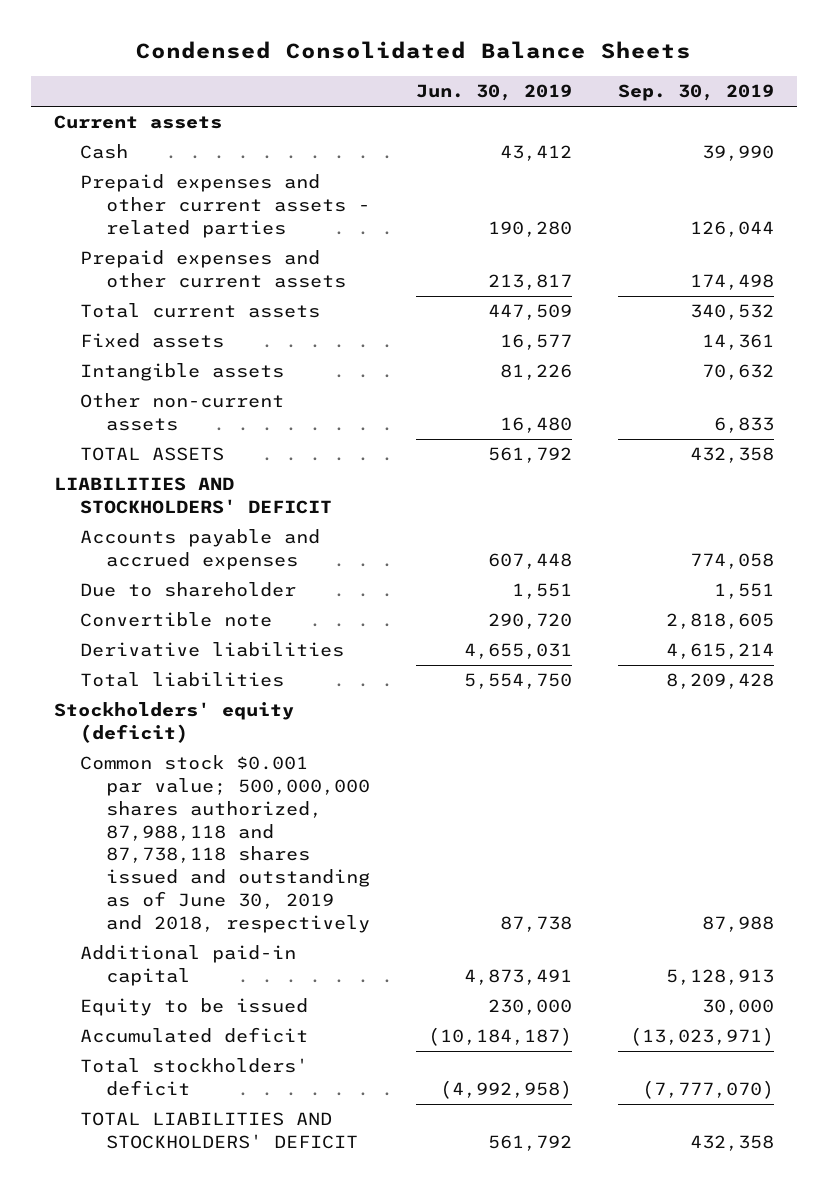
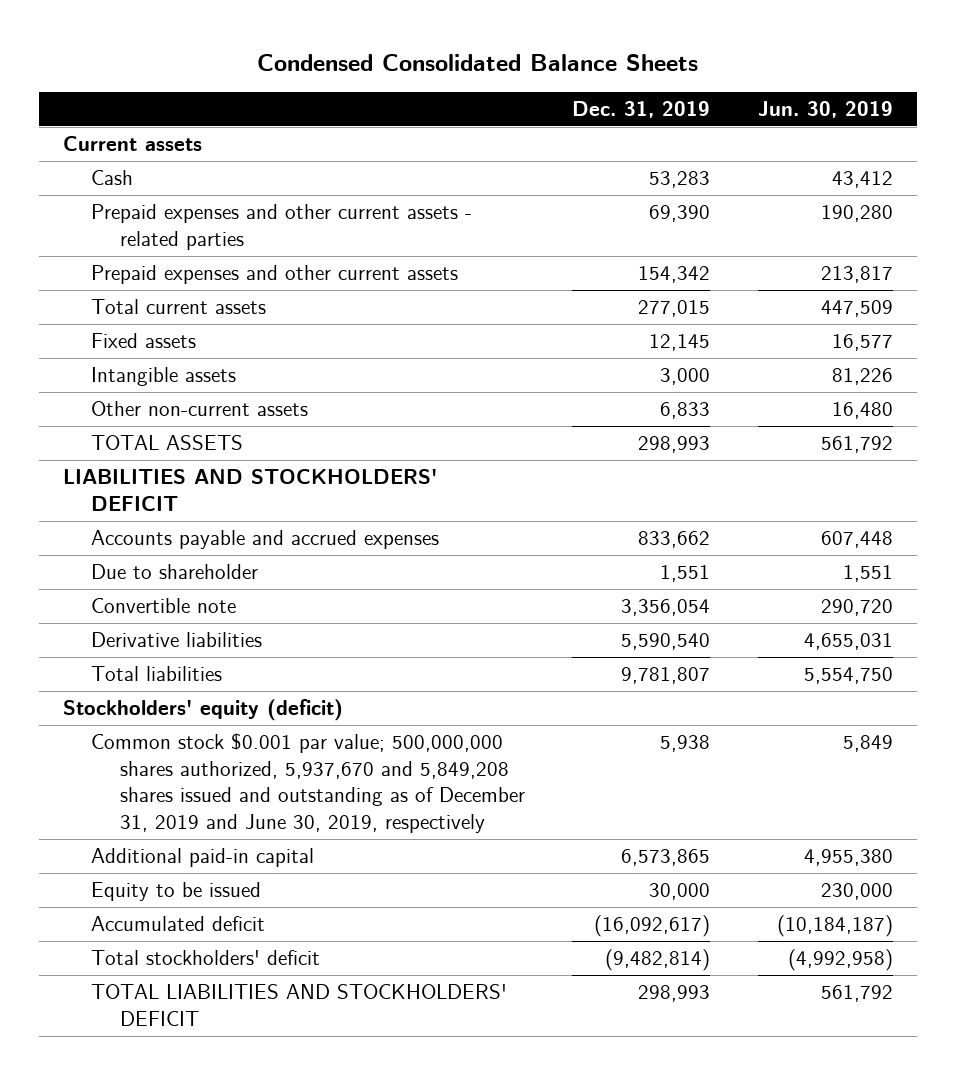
- | Jun. 30, 2019 | Sep. 30, 2019
+ | Dec. 31, 2019 | Jun. 30, 2019
- Common stock $0.001 par value; 500,000,000 shares authorized, 87,988,118 and 87,738,118 shares issued and outstanding as of June 30, 2019 and 2018, respectively | 87,738 | 87,988
- Additional paid-in capital | 4,873,491 | 5,128,913
+ Common stock $0.001 par value; 500,000,000 shares authorized, 5,937,670 and 5,849,208 shares issued and outstanding as of December 31, 2019 and June 30, 2019, respectively | 5,938 | 5,849
+ Additional paid-in capital | 6,573,865 | 4,955,380

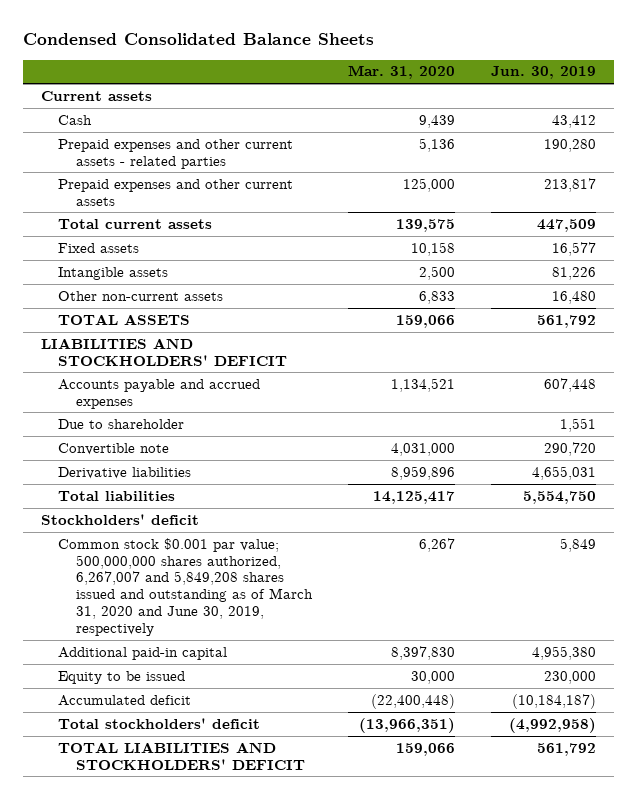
- | Dec. 31, 2019 | Jun. 30, 2019
+ | Mar. 31, 2020 | Jun. 30, 2019
- Stockholders' equity (deficit)
- Common stock $0.001 par value; 500,000,000 shares authorized, 5,937,670 and 5,849,208 shares issued and outstanding as of December 31, 2019 and June 30, 2019, respectively | 5,938 | 5,849
+ Stockholders' deficit
+ Common stock $0.001 par value; 500,000,000 shares authorized, 6,267,007 and 5,849,208 shares issued and outstanding as of March 31, 2020 and June 30, 2019, respectively | 6,267 | 5,849

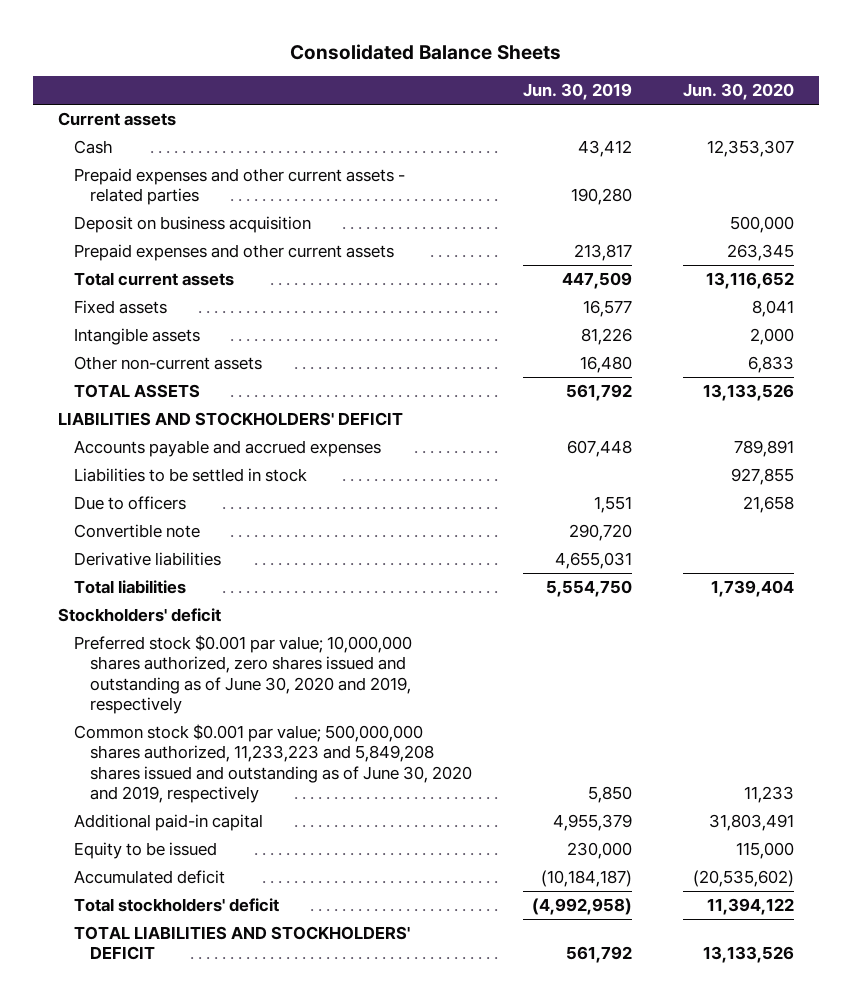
- Condensed Consolidated Balance Sheets
+ Consolidated Balance Sheets
- | Mar. 31, 2020 | Jun. 30, 2019
+ | Jun. 30, 2019 | Jun. 30, 2020
+ Deposit on business acquisition | | 500,000
- Due to shareholder | | 1,551
+ Liabilities to be settled in stock | | 927,855
+ Due to officers | 1,551 | 21,658
- Common stock $0.001 par value; 500,000,000 shares authorized, 6,267,007 and 5,849,208 shares issued and outstanding as of March 31, 2020 and June 30, 2019, respectively | 6,267 | 5,849
- Additional paid-in capital | 8,397,830 | 4,955,380
+ Preferred stock $0.001 par value; 10,000,000 shares authorized, zero shares issued and outstanding as of June 30, 2020 and 2019, respectively
+ Common stock $0.001 par value; 500,000,000 shares authorized, 11,233,223 and 5,849,208 shares issued and outstanding as of June 30, 2020 and 2019, respectively | 5,850 | 11,233
+ Additional paid-in capital | 4,955,379 | 31,803,491

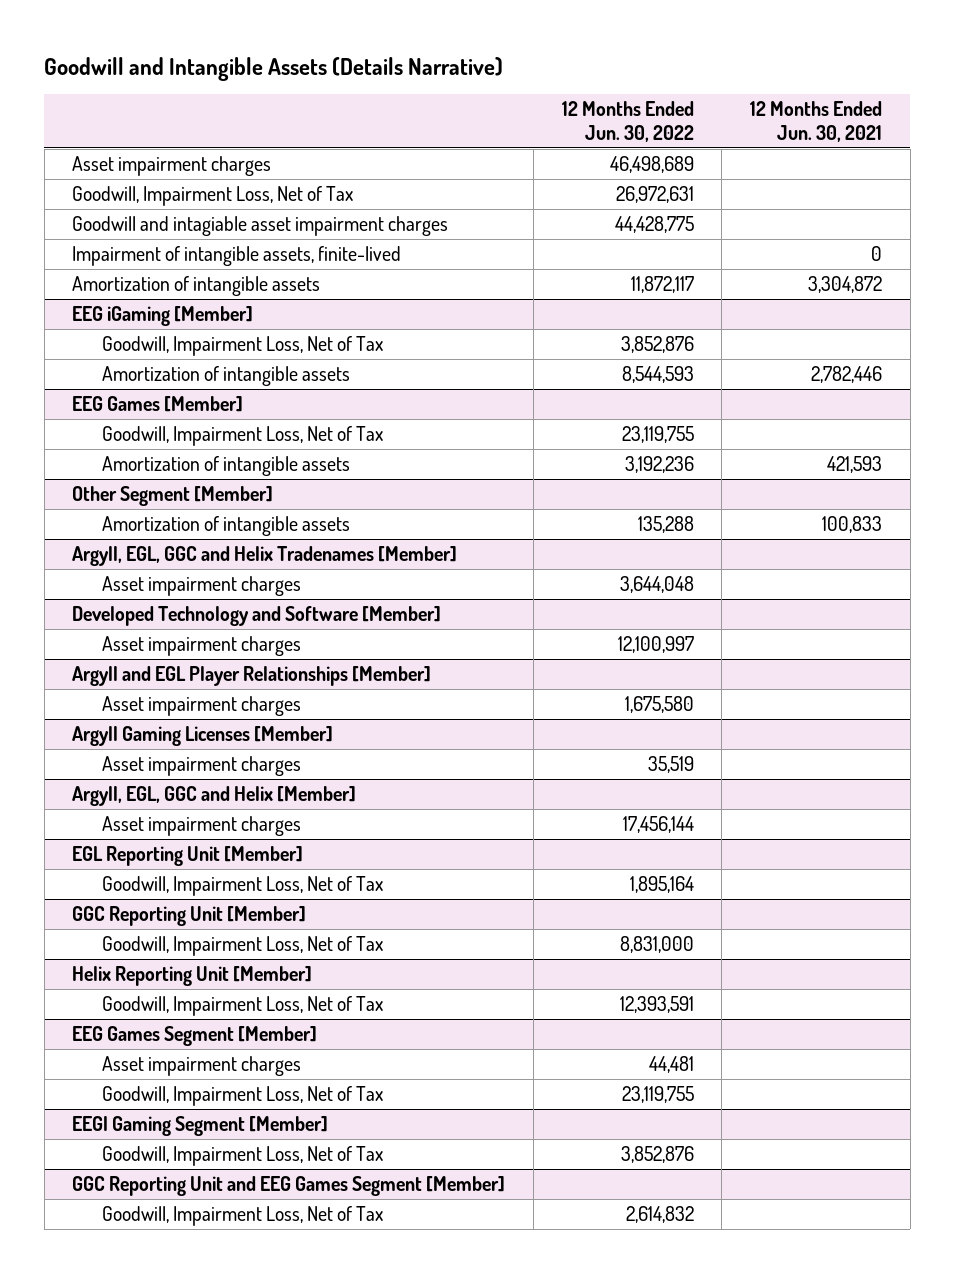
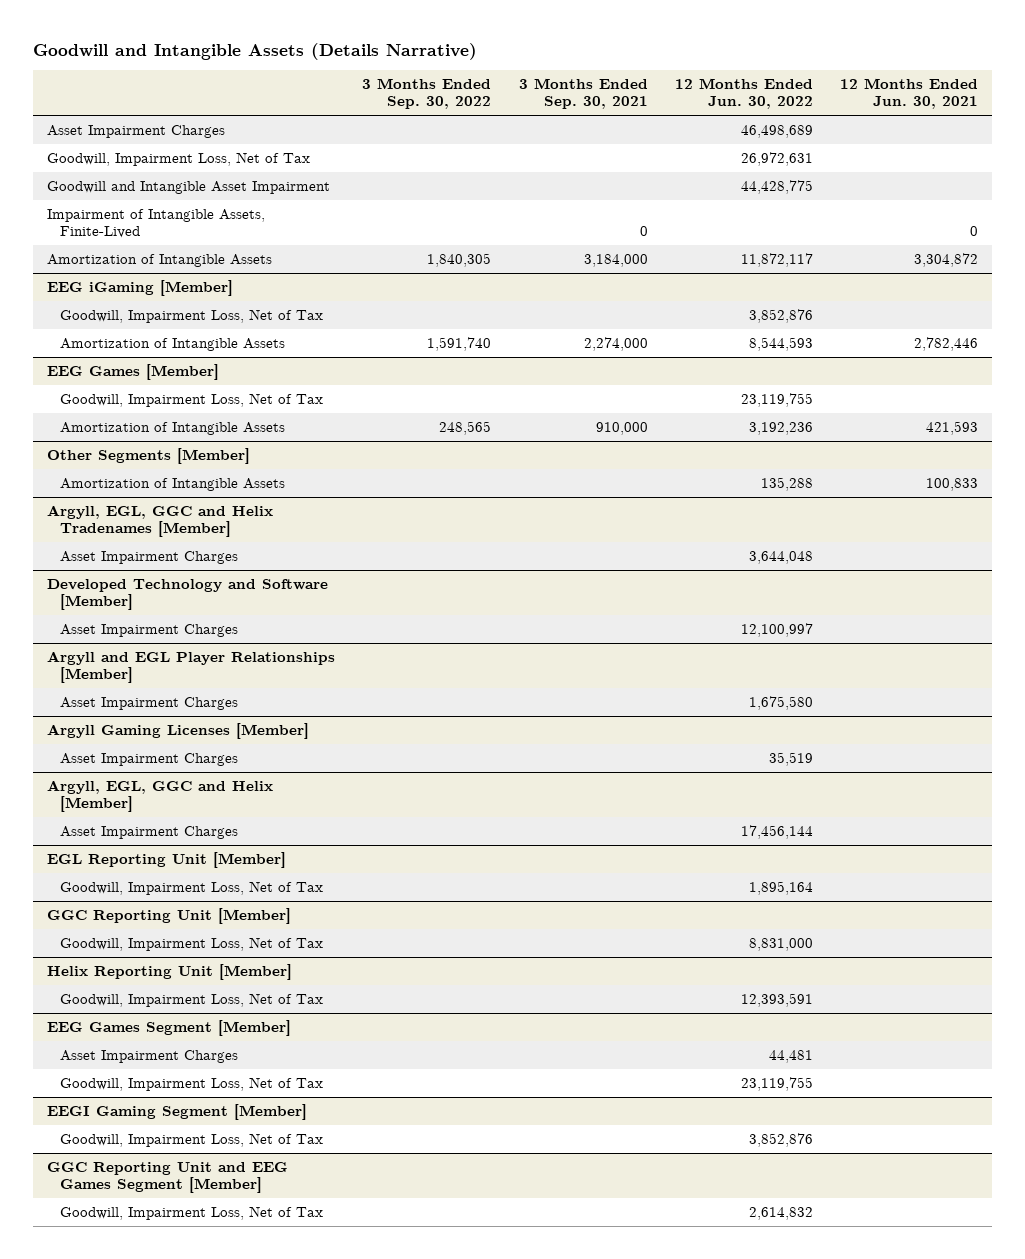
- | 12 Months Ended Jun. 30, 2022 | 12 Months Ended Jun. 30, 2021
+ | 3 Months Ended Sep. 30, 2022 | 3 Months Ended Sep. 30, 2021 | 12 Months Ended Jun. 30, 2022 | 12 Months Ended Jun. 30, 2021
- Asset impairment charges | 46,498,689 |
+ Asset Impairment Charges | | | 46,498,689 |
- Goodwill and intagiable asset impairment charges | 44,428,775 |
- Impairment of intangible assets, finite-lived | | 0
- Amortization of intangible assets | 11,872,117 | 3,304,872
+ Goodwill and Intangible Asset Impairment | | | 44,428,775 |
+ Impairment of Intangible Assets, Finite-Lived | | 0 | | 0
+ Amortization of Intangible Assets | 1,840,305 | 3,184,000 | 11,872,117 | 3,304,872
@ EEG iGaming [Member]
- Amortization of intangible assets | 8,544,593 | 2,782,446
+ Amortization of Intangible Assets | 1,591,740 | 2,274,000 | 8,544,593 | 2,782,446
@ EEG Games [Member]
- Amortization of intangible assets | 3,192,236 | 421,593
- Other Segment [Member]
- Amortization of intangible assets | 135,288 | 100,833
@ EEG Games [Member]
+ Amortization of Intangible Assets | 248,565 | 910,000 | 3,192,236 | 421,593
+ Other Segments [Member]
+ Amortization of Intangible Assets | | | 135,288 | 100,833
@ Argyll, EGL, GGC and Helix Tradenames [Member]
- Asset impairment charges | 3,644,048 |
+ Asset Impairment Charges | | | 3,644,048 |
@ Developed Technology and Software [Member]
- Asset impairment charges | 12,100,997 |
+ Asset Impairment Charges | | | 12,100,997 |
@ Argyll and EGL Player Relationships [Member]
- Asset impairment charges | 1,675,580 |
+ Asset Impairment Charges | | | 1,675,580 |
@ Argyll Gaming Licenses [Member]
- Asset impairment charges | 35,519 |
+ Asset Impairment Charges | | | 35,519 |
@ Argyll, EGL, GGC and Helix [Member]
- Asset impairment charges | 17,456,144 |
+ Asset Impairment Charges | | | 17,456,144 |
@ EEG Games Segment [Member]
- Asset impairment charges | 44,481 |
+ Asset Impairment Charges | | | 44,481 |

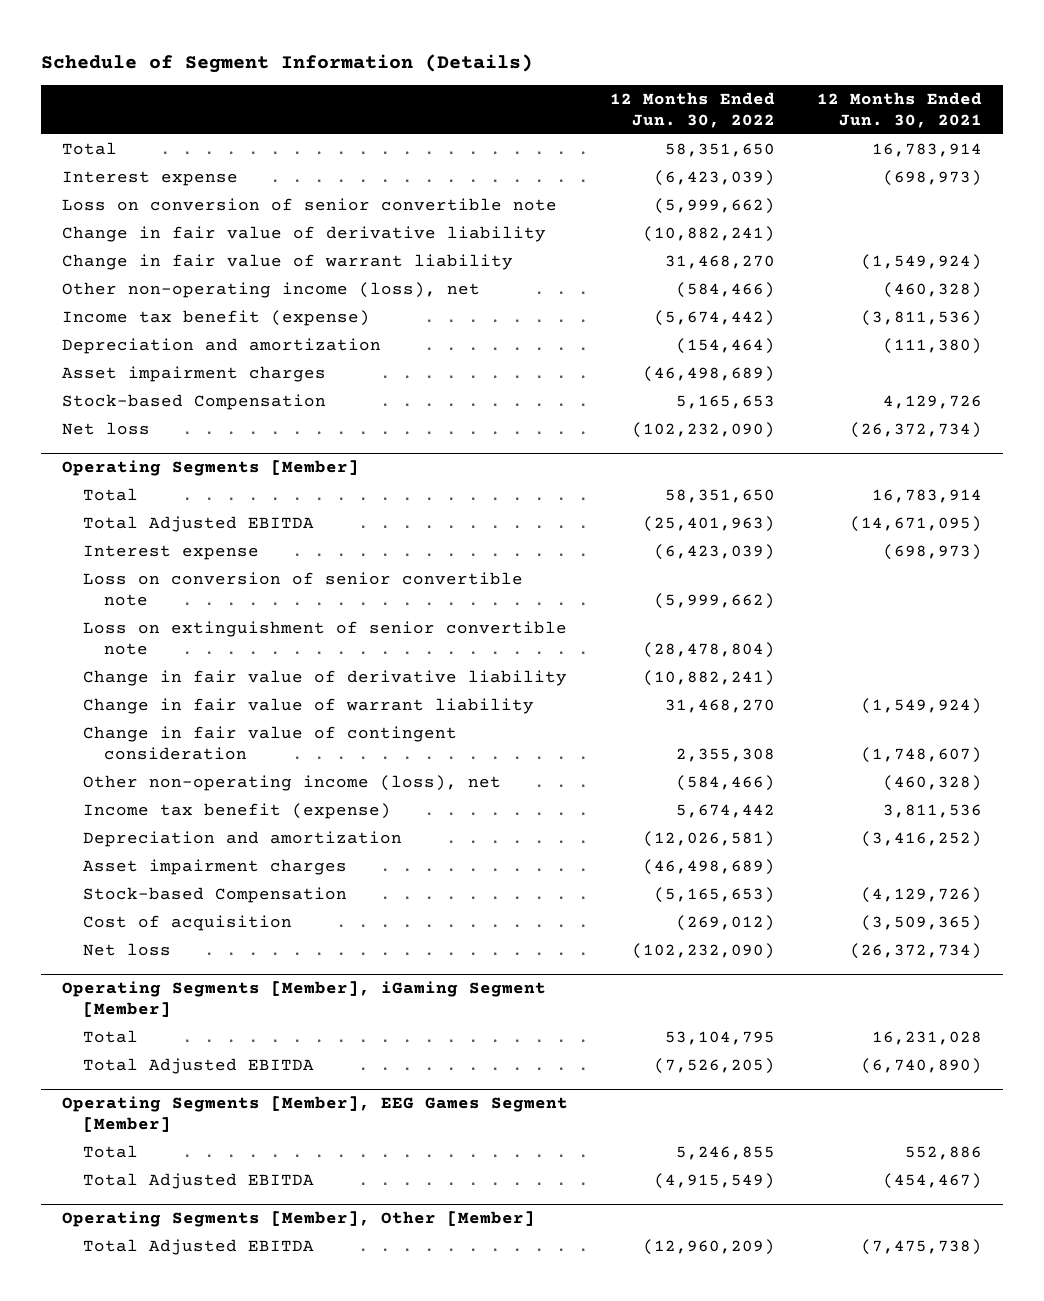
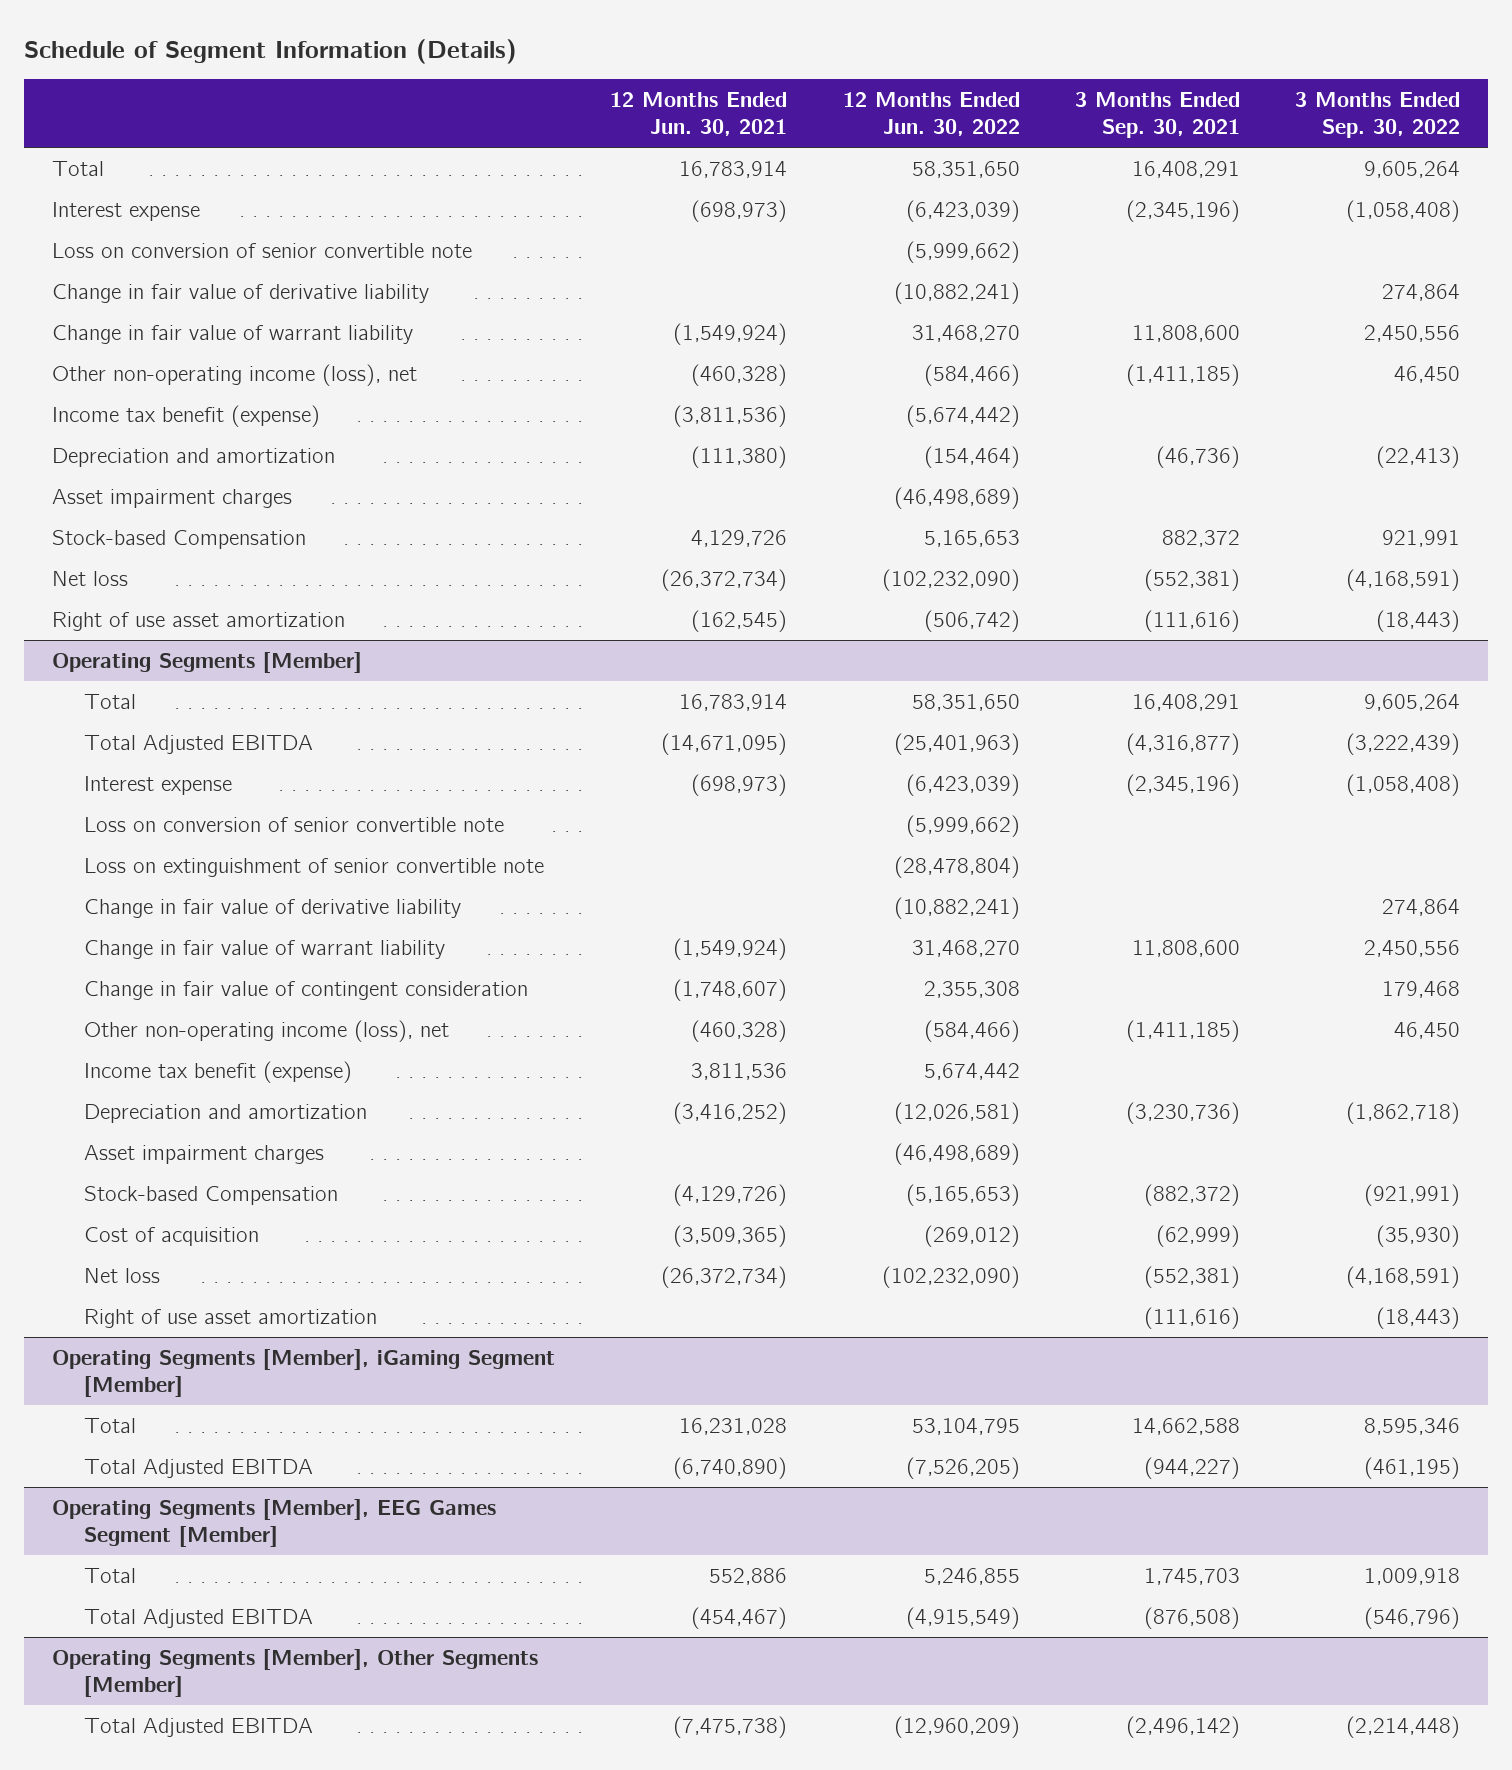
- | 12 Months Ended Jun. 30, 2022 | 12 Months Ended Jun. 30, 2021
+ | 12 Months Ended Jun. 30, 2021 | 12 Months Ended Jun. 30, 2022 | 3 Months Ended Sep. 30, 2021 | 3 Months Ended Sep. 30, 2022
+ Right of use asset amortization | (162,545) | (506,742) | (111,616) | (18,443)
@ Operating Segments [Member]
+ Right of use asset amortization | | | (111,616) | (18,443)
- Operating Segments [Member], Other [Member]
+ Operating Segments [Member], Other Segments [Member]

